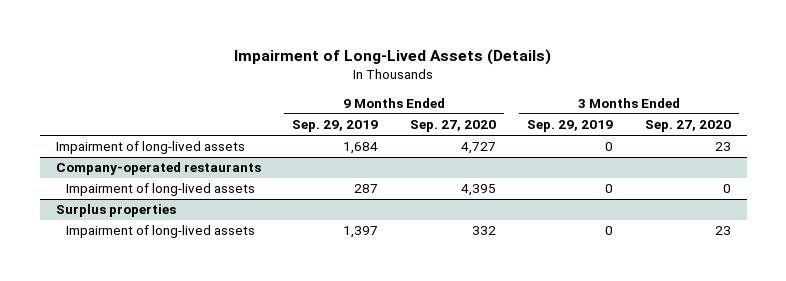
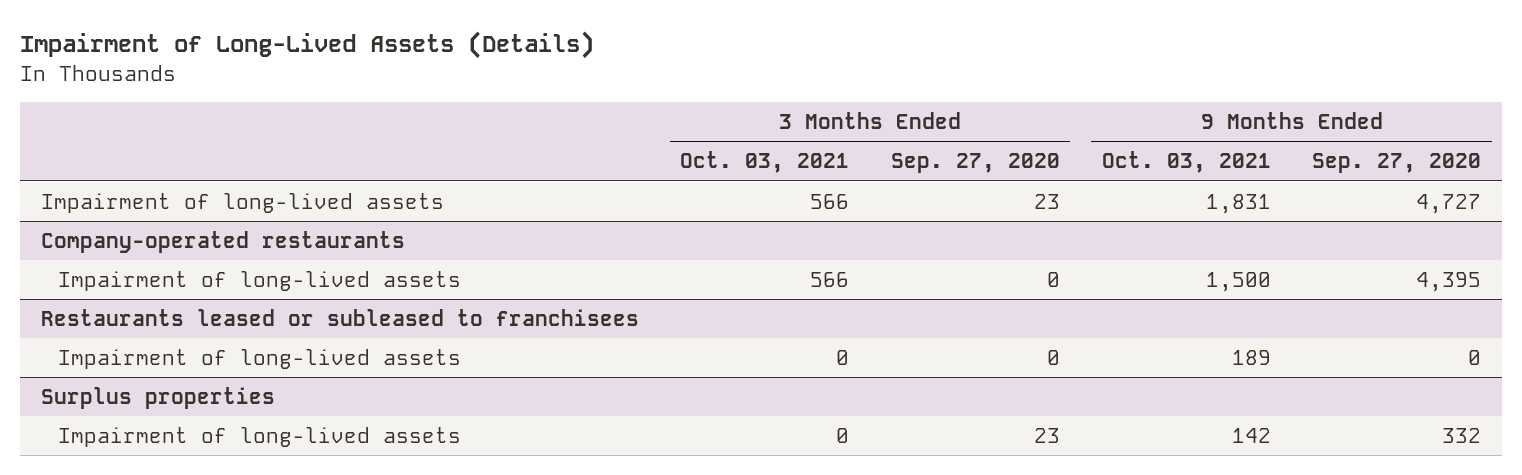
- | 9 Months Ended Sep. 29, 2019 | 9 Months Ended Sep. 27, 2020 | 3 Months Ended Sep. 29, 2019 | 3 Months Ended Sep. 27, 2020
+ | 3 Months Ended Oct. 03, 2021 | 3 Months Ended Sep. 27, 2020 | 9 Months Ended Oct. 03, 2021 | 9 Months Ended Sep. 27, 2020
+ Restaurants leased or subleased to franchisees
+ Impairment of long-lived assets | 0 | 0 | 189 | 0

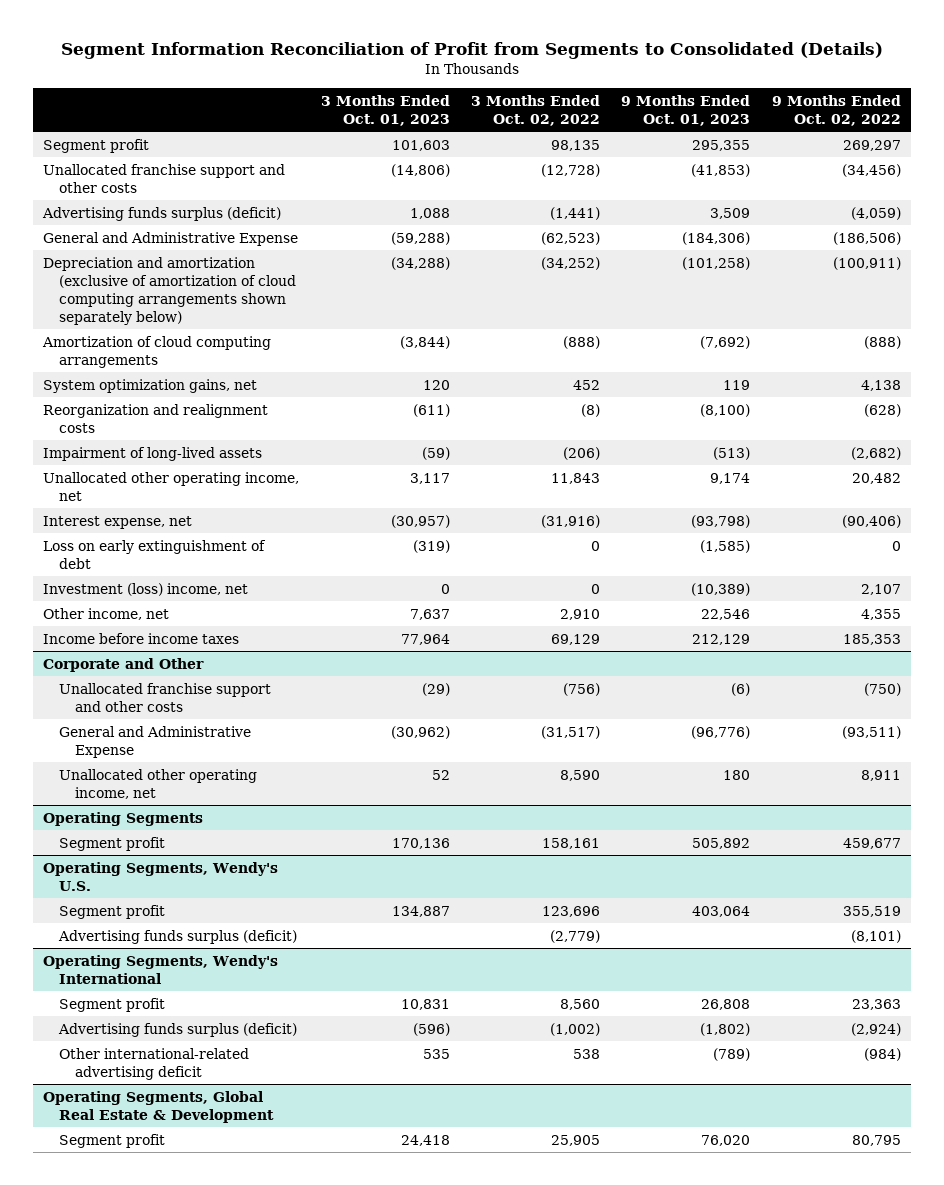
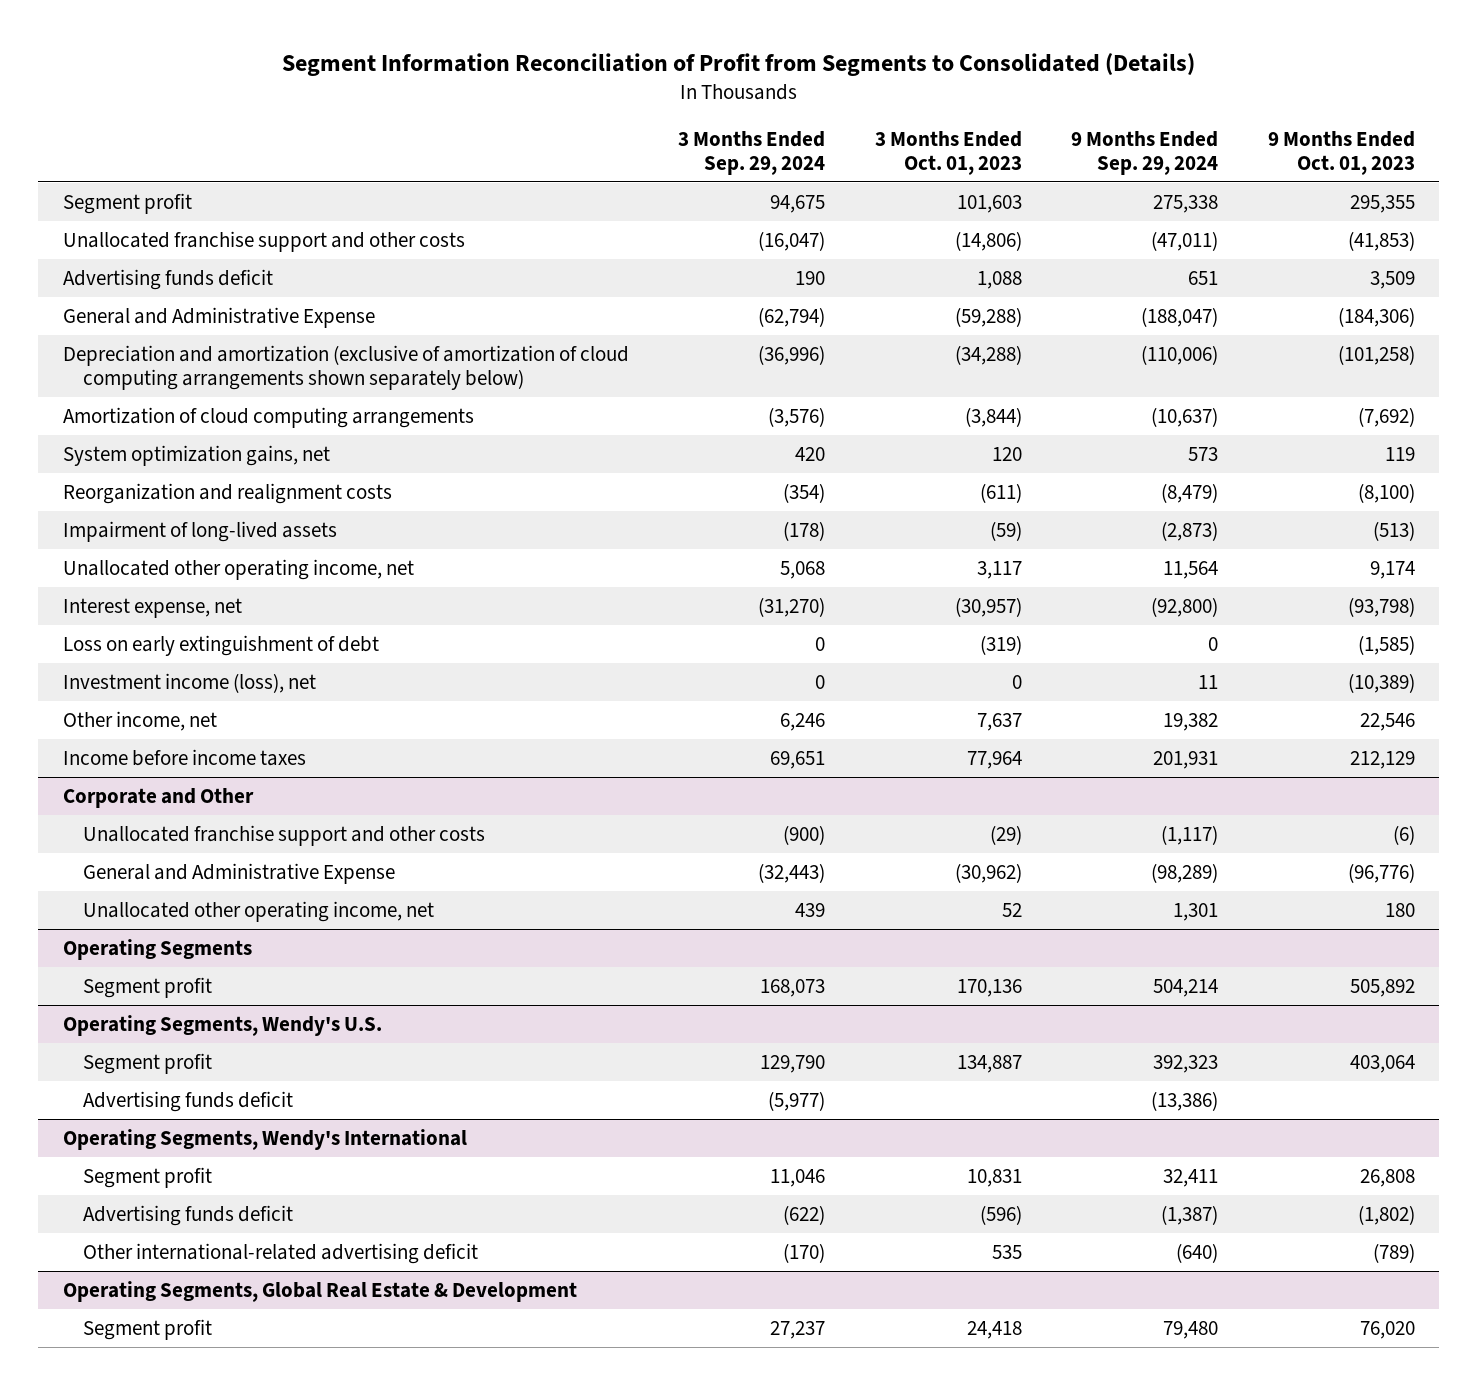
- | 3 Months Ended Oct. 01, 2023 | 3 Months Ended Oct. 02, 2022 | 9 Months Ended Oct. 01, 2023 | 9 Months Ended Oct. 02, 2022
+ | 3 Months Ended Sep. 29, 2024 | 3 Months Ended Oct. 01, 2023 | 9 Months Ended Sep. 29, 2024 | 9 Months Ended Oct. 01, 2023
- Advertising funds surplus (deficit) | 1,088 | (1,441) | 3,509 | (4,059)
+ Advertising funds deficit | 190 | 1,088 | 651 | 3,509
- Investment (loss) income, net | 0 | 0 | (10,389) | 2,107
+ Investment income (loss), net | 0 | 0 | 11 | (10,389)
@ Operating Segments, Wendy's U.S.
- Advertising funds surplus (deficit) | | (2,779) | | (8,101)
+ Advertising funds deficit | (5,977) | | (13,386) |
@ Operating Segments, Wendy's International
- Advertising funds surplus (deficit) | (596) | (1,002) | (1,802) | (2,924)
+ Advertising funds deficit | (622) | (596) | (1,387) | (1,802)

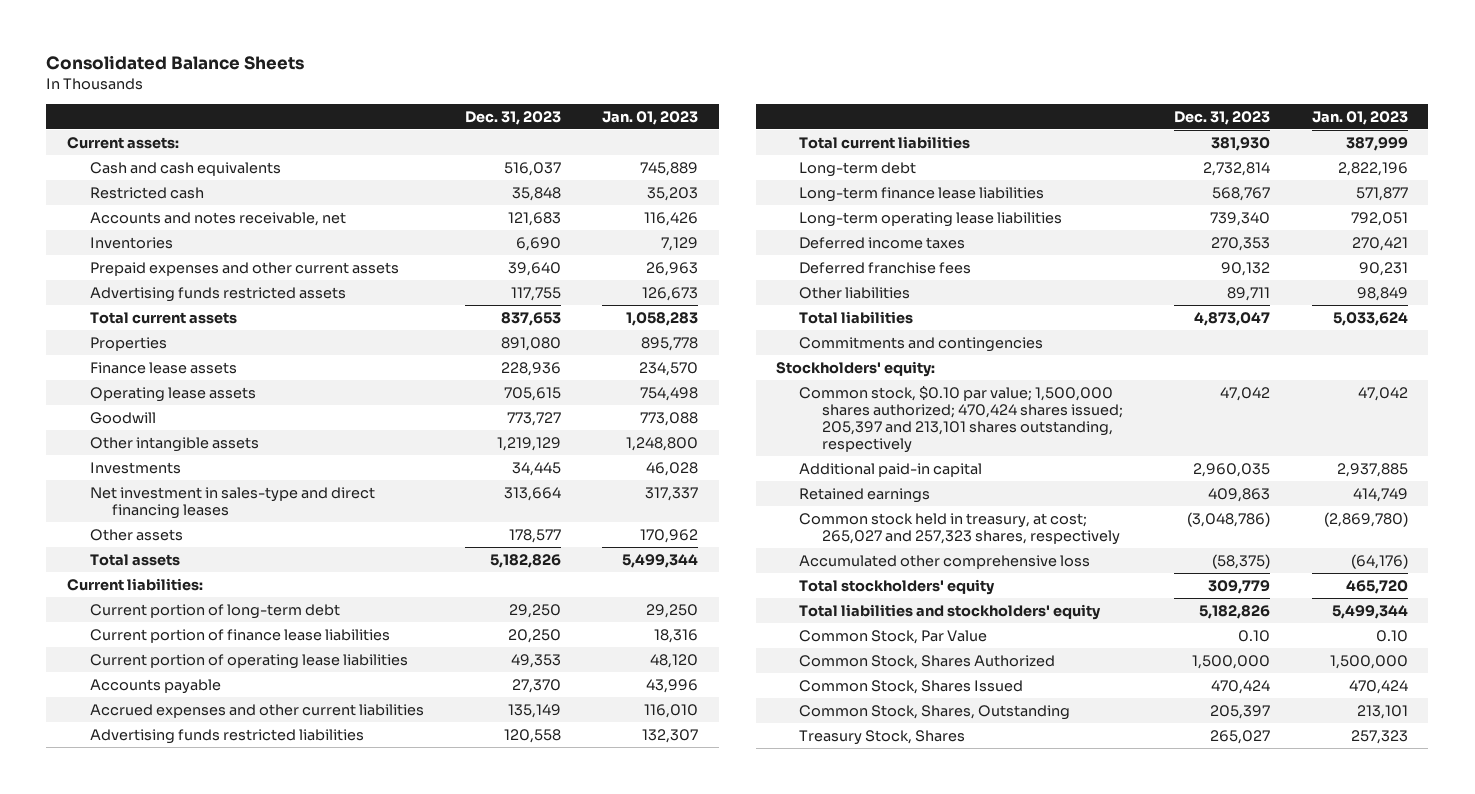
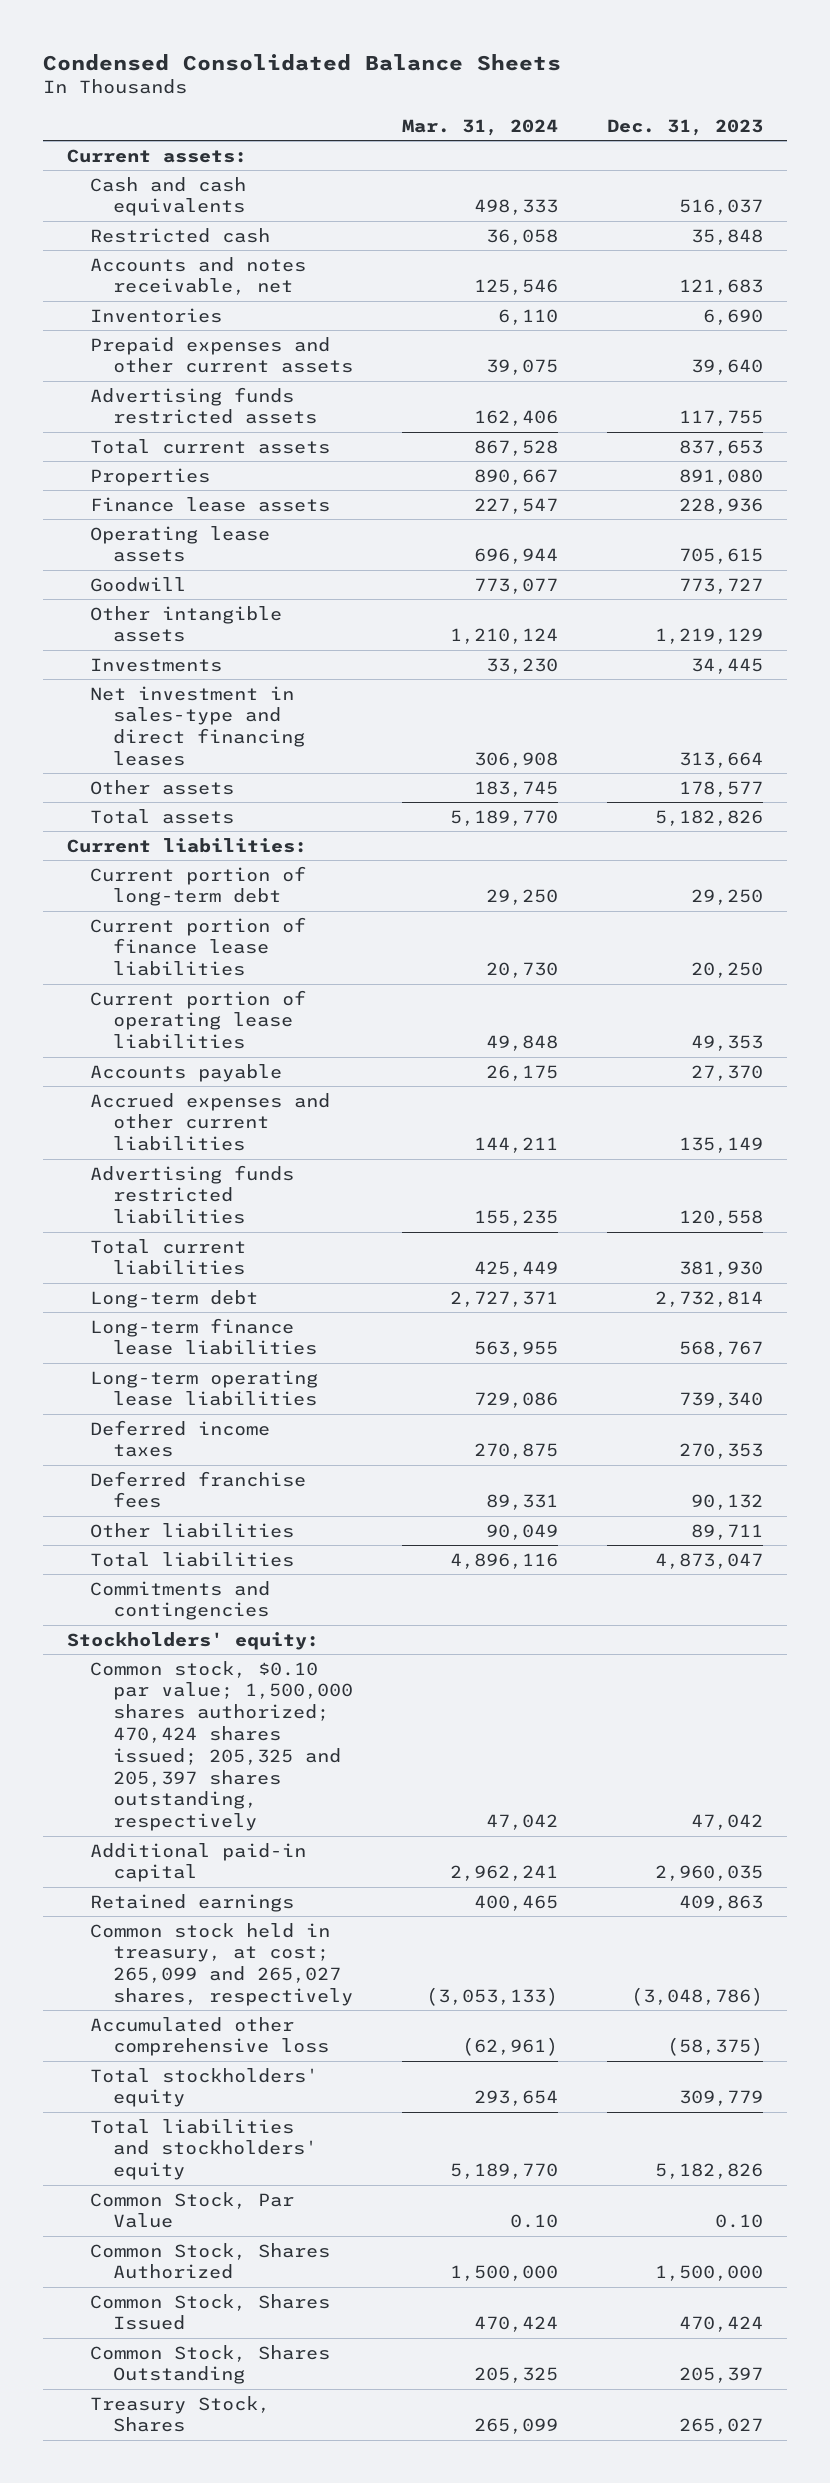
- Consolidated Balance Sheets
+ Condensed Consolidated Balance Sheets
- | Dec. 31, 2023 | Jan. 01, 2023
+ | Mar. 31, 2024 | Dec. 31, 2023
- Common stock, $0.10 par value; 1,500,000 shares authorized; 470,424 shares issued; 205,397 and 213,101 shares outstanding, respectively | 47,042 | 47,042
+ Common stock, $0.10 par value; 1,500,000 shares authorized; 470,424 shares issued; 205,325 and 205,397 shares outstanding, respectively | 47,042 | 47,042
- Common stock held in treasury, at cost; 265,027 and 257,323 shares, respectively | (3,048,786) | (2,869,780)
+ Common stock held in treasury, at cost; 265,099 and 265,027 shares, respectively | (3,053,133) | (3,048,786)
- Common Stock, Shares, Outstanding | 205,397 | 213,101
+ Common Stock, Shares Outstanding | 205,325 | 205,397

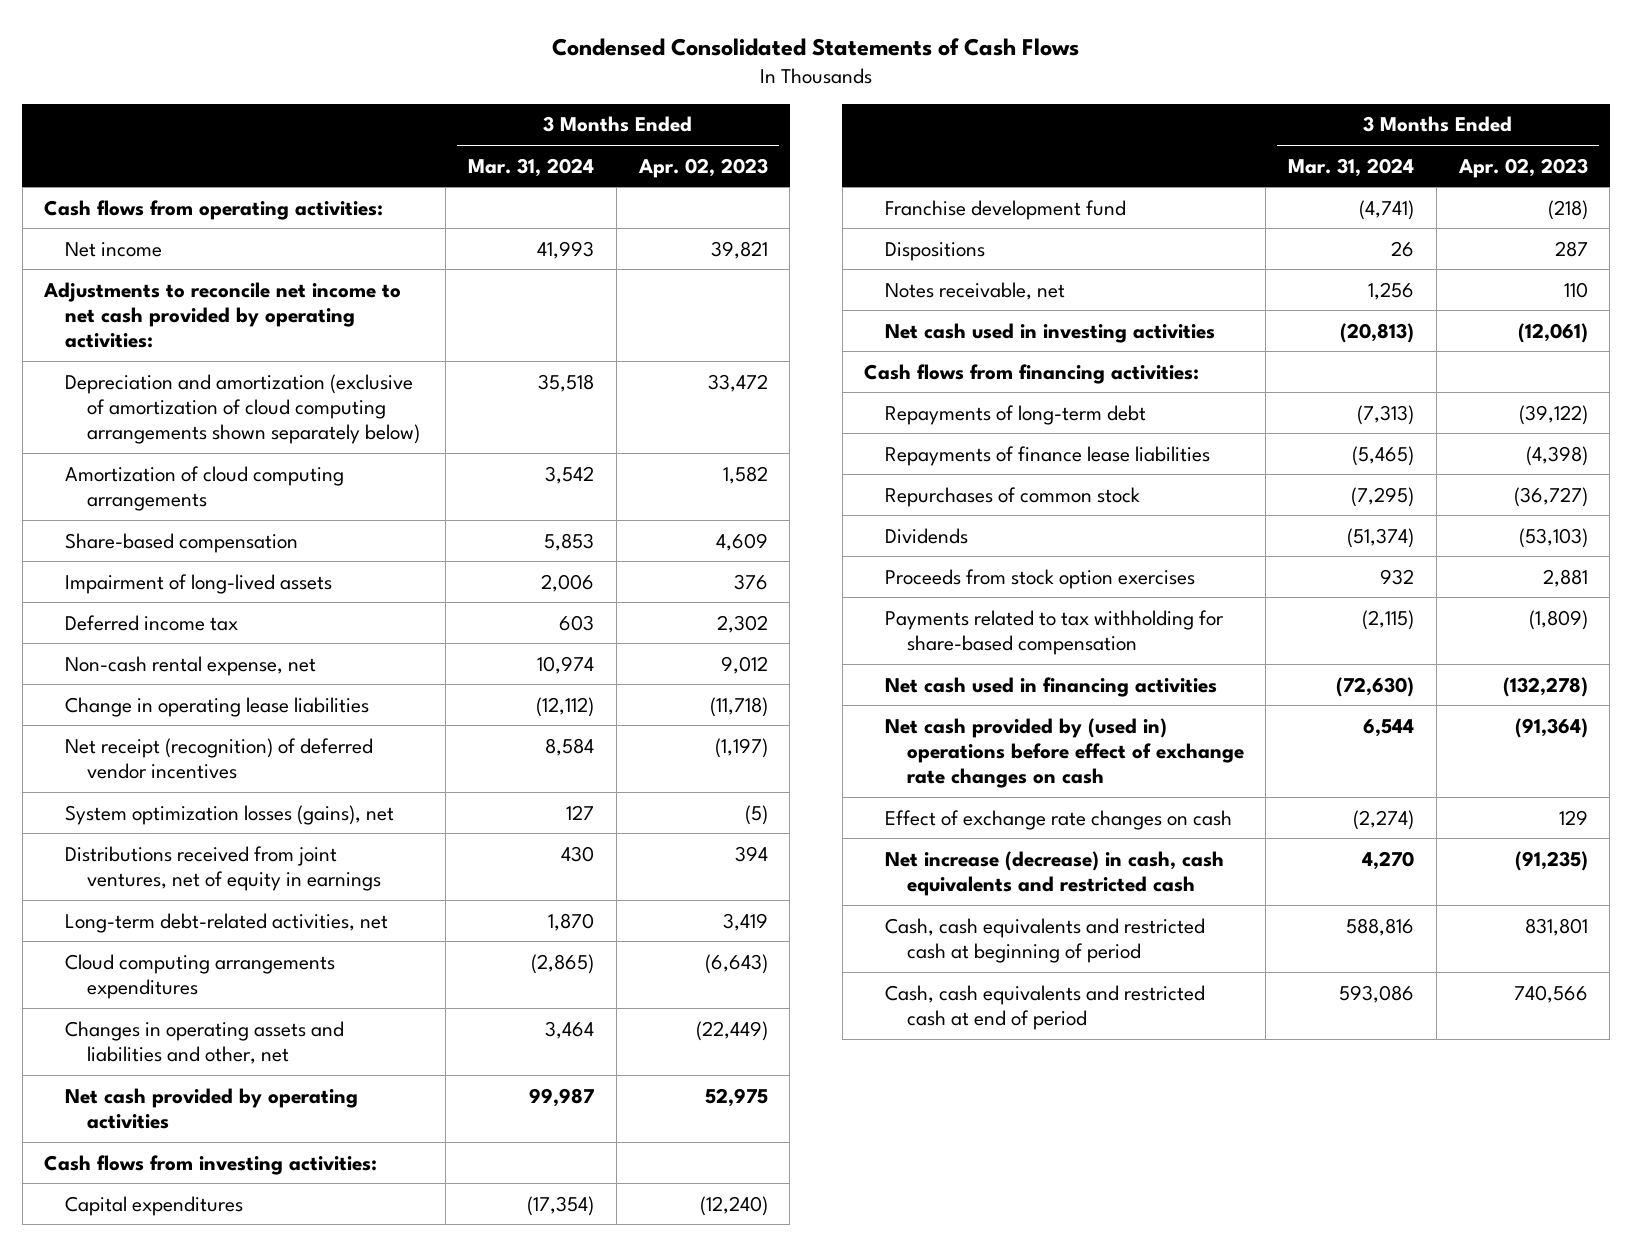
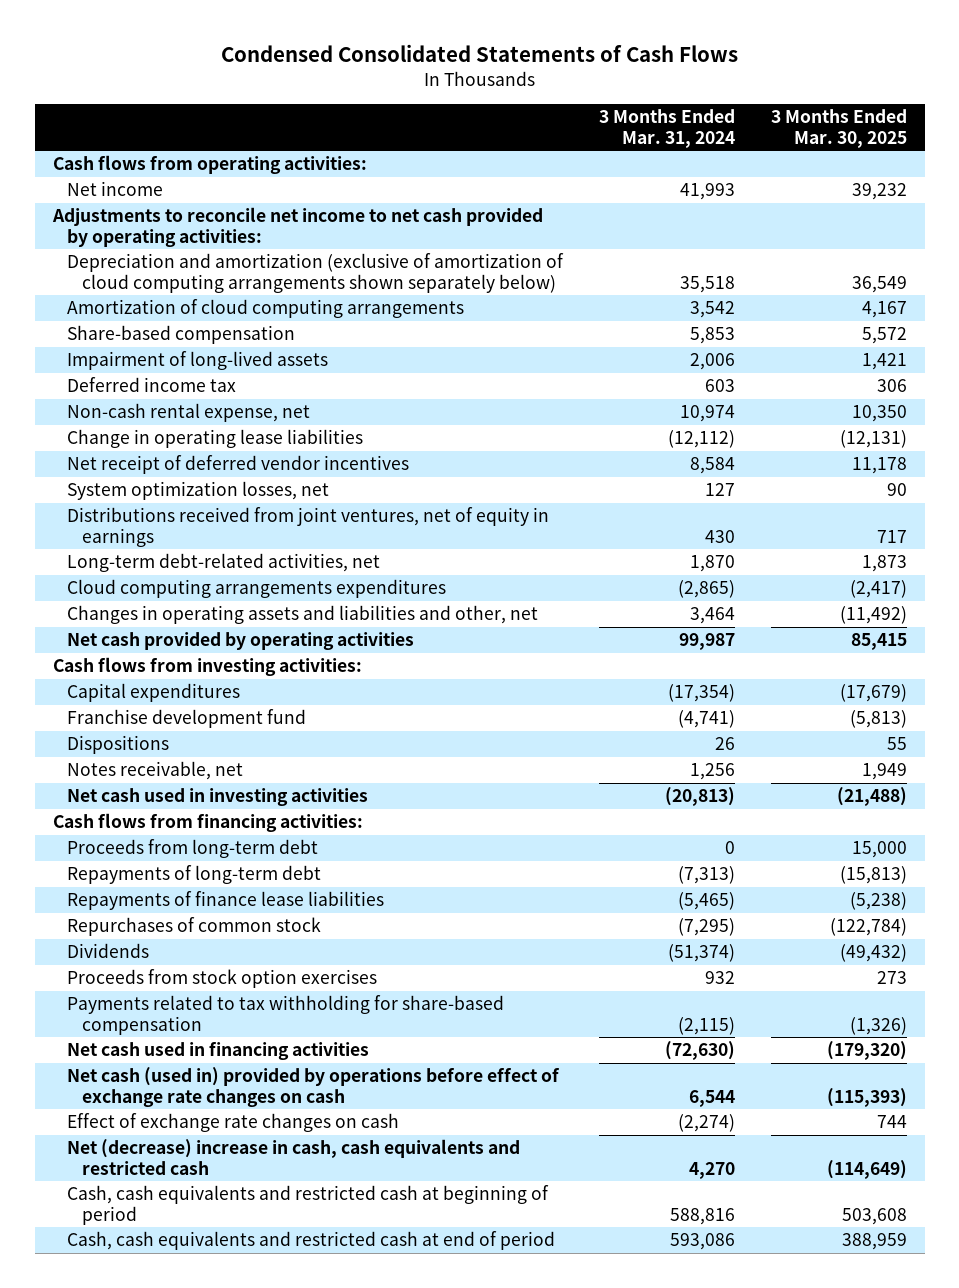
- | 3 Months Ended Mar. 31, 2024 | 3 Months Ended Apr. 02, 2023
+ | 3 Months Ended Mar. 31, 2024 | 3 Months Ended Mar. 30, 2025
- Net receipt (recognition) of deferred vendor incentives | 8,584 | (1,197)
- System optimization losses (gains), net | 127 | (5)
+ Net receipt of deferred vendor incentives | 8,584 | 11,178
+ System optimization losses, net | 127 | 90
+ Proceeds from long-term debt | 0 | 15,000
- Net cash provided by (used in) operations before effect of exchange rate changes on cash | 6,544 | (91,364)
+ Net cash (used in) provided by operations before effect of exchange rate changes on cash | 6,544 | (115,393)
- Net increase (decrease) in cash, cash equivalents and restricted cash | 4,270 | (91,235)
+ Net (decrease) increase in cash, cash equivalents and restricted cash | 4,270 | (114,649)

